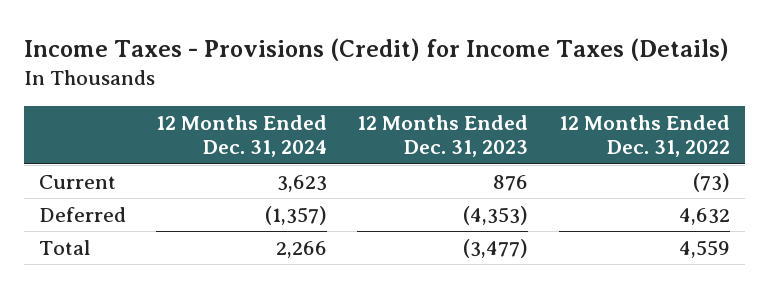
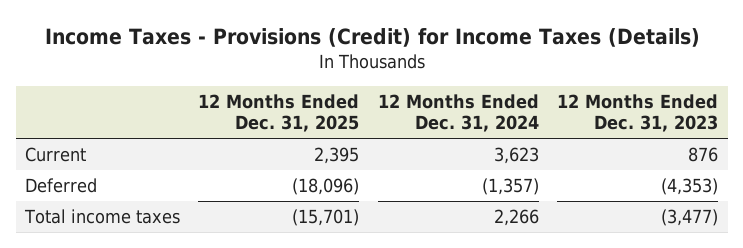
- | 12 Months Ended Dec. 31, 2024 | 12 Months Ended Dec. 31, 2023 | 12 Months Ended Dec. 31, 2022
+ | 12 Months Ended Dec. 31, 2025 | 12 Months Ended Dec. 31, 2024 | 12 Months Ended Dec. 31, 2023
- Total | 2,266 | (3,477) | 4,559
+ Total income taxes | (15,701) | 2,266 | (3,477)

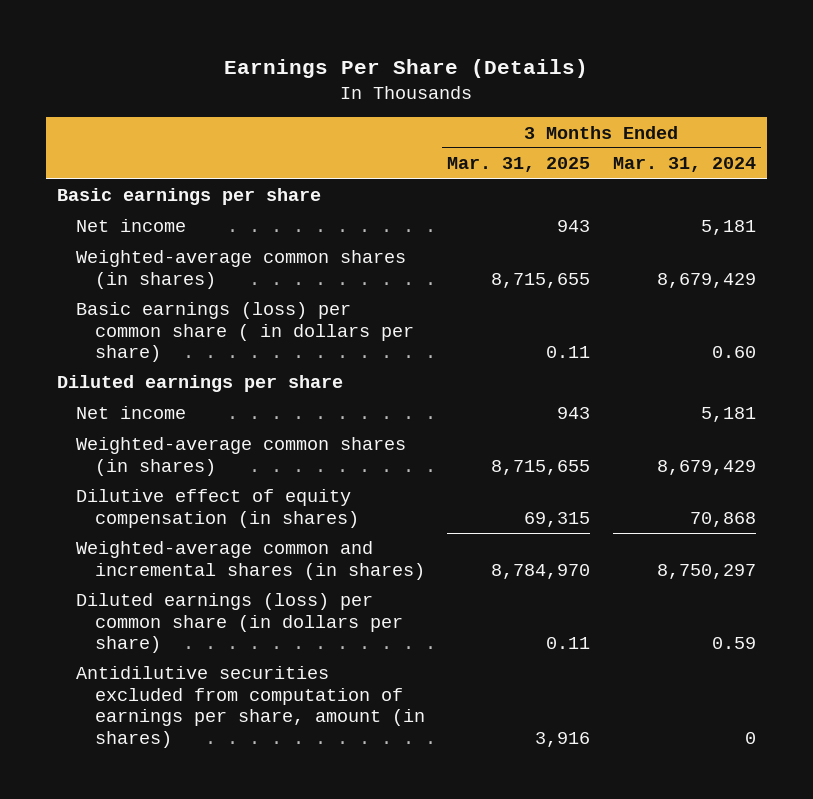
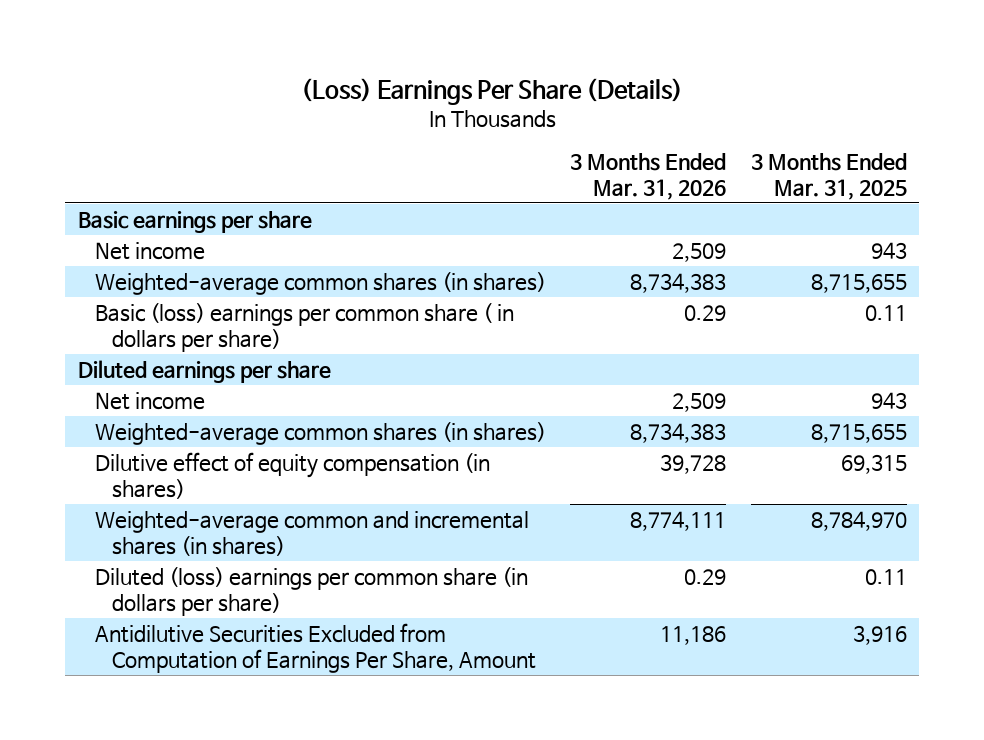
- Earnings Per Share (Details)
+ (Loss) Earnings Per Share (Details)
- | 3 Months Ended Mar. 31, 2025 | 3 Months Ended Mar. 31, 2024
+ | 3 Months Ended Mar. 31, 2026 | 3 Months Ended Mar. 31, 2025
- Basic earnings (loss) per common share ( in dollars per share) | 0.11 | 0.60
+ Basic (loss) earnings per common share ( in dollars per share) | 0.29 | 0.11
- Diluted earnings (loss) per common share (in dollars per share) | 0.11 | 0.59
- Antidilutive securities excluded from computation of earnings per share, amount (in shares) | 3,916 | 0
+ Diluted (loss) earnings per common share (in dollars per share) | 0.29 | 0.11
+ Antidilutive Securities Excluded from Computation of Earnings Per Share, Amount | 11,186 | 3,916

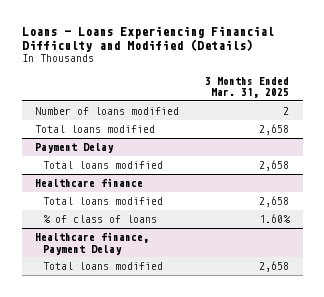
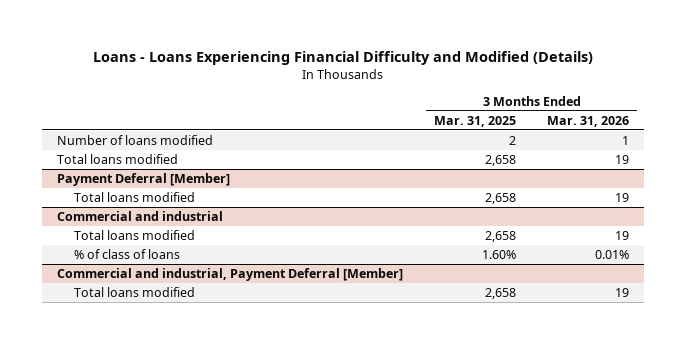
- | 3 Months Ended Mar. 31, 2025
+ | 3 Months Ended Mar. 31, 2025 | 3 Months Ended Mar. 31, 2026
- Payment Delay
+ Payment Deferral [Member]
- Healthcare finance
+ Commercial and industrial
- Healthcare finance, Payment Delay
+ Commercial and industrial, Payment Deferral [Member]

